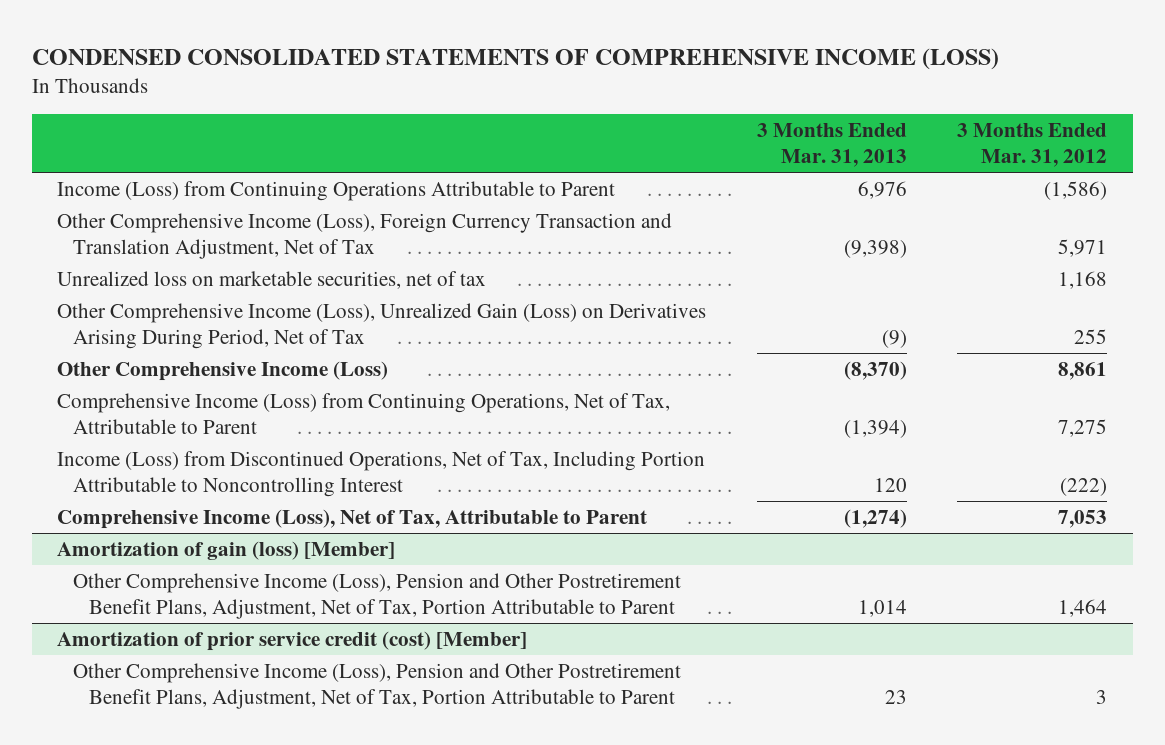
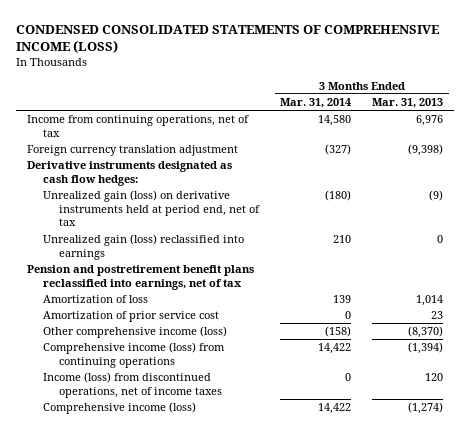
- | 3 Months Ended Mar. 31, 2013 | 3 Months Ended Mar. 31, 2012
+ | 3 Months Ended Mar. 31, 2014 | 3 Months Ended Mar. 31, 2013
- Income (Loss) from Continuing Operations Attributable to Parent | 6,976 | (1,586)
- Other Comprehensive Income (Loss), Foreign Currency Transaction and Translation Adjustment, Net of Tax | (9,398) | 5,971
- Unrealized loss on marketable securities, net of tax | | 1,168
- Other Comprehensive Income (Loss), Unrealized Gain (Loss) on Derivatives Arising During Period, Net of Tax | (9) | 255
- Other Comprehensive Income (Loss) | (8,370) | 8,861
- Comprehensive Income (Loss) from Continuing Operations, Net of Tax, Attributable to Parent | (1,394) | 7,275
- Income (Loss) from Discontinued Operations, Net of Tax, Including Portion Attributable to Noncontrolling Interest | 120 | (222)
- Comprehensive Income (Loss), Net of Tax, Attributable to Parent | (1,274) | 7,053
- Amortization of gain (loss) [Member]
- Other Comprehensive Income (Loss), Pension and Other Postretirement Benefit Plans, Adjustment, Net of Tax, Portion Attributable to Parent | 1,014 | 1,464
- Amortization of prior service credit (cost) [Member]
- Other Comprehensive Income (Loss), Pension and Other Postretirement Benefit Plans, Adjustment, Net of Tax, Portion Attributable to Parent | 23 | 3
+ Income from continuing operations, net of tax | 14,580 | 6,976
+ Foreign currency translation adjustment | (327) | (9,398)
+ Derivative instruments designated as cash flow hedges:
+ Unrealized gain (loss) on derivative instruments held at period end, net of tax | (180) | (9)
+ Unrealized gain (loss) reclassified into earnings | 210 | 0
+ Pension and postretirement benefit plans reclassified into earnings, net of tax
+ Amortization of loss | 139 | 1,014
+ Amortization of prior service cost | 0 | 23
+ Other comprehensive income (loss) | (158) | (8,370)
+ Comprehensive income (loss) from continuing operations | 14,422 | (1,394)
+ Income (loss) from discontinued operations, net of income taxes | 0 | 120
+ Comprehensive income (loss) | 14,422 | (1,274)

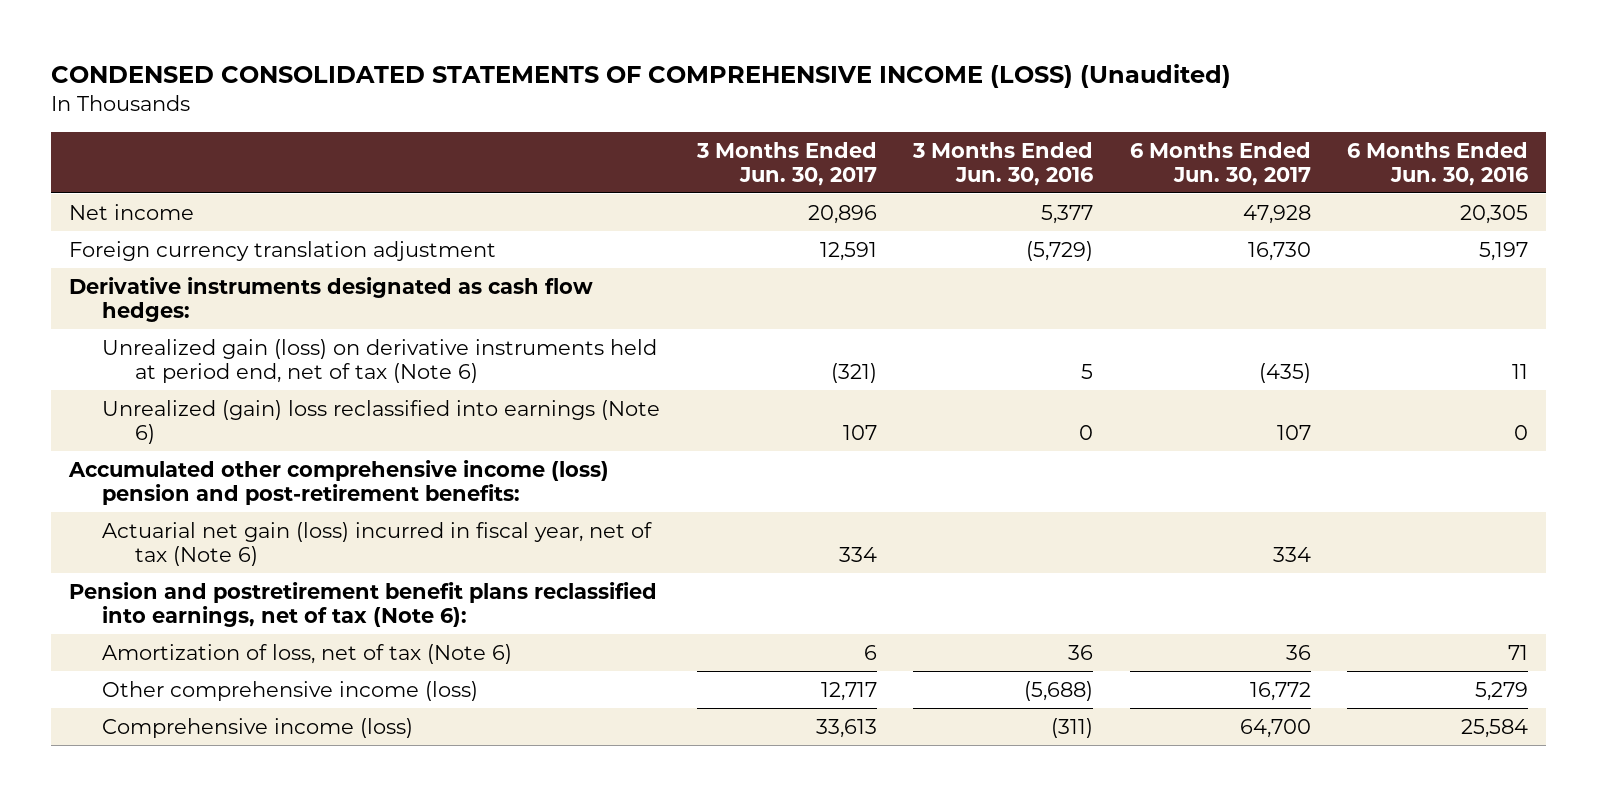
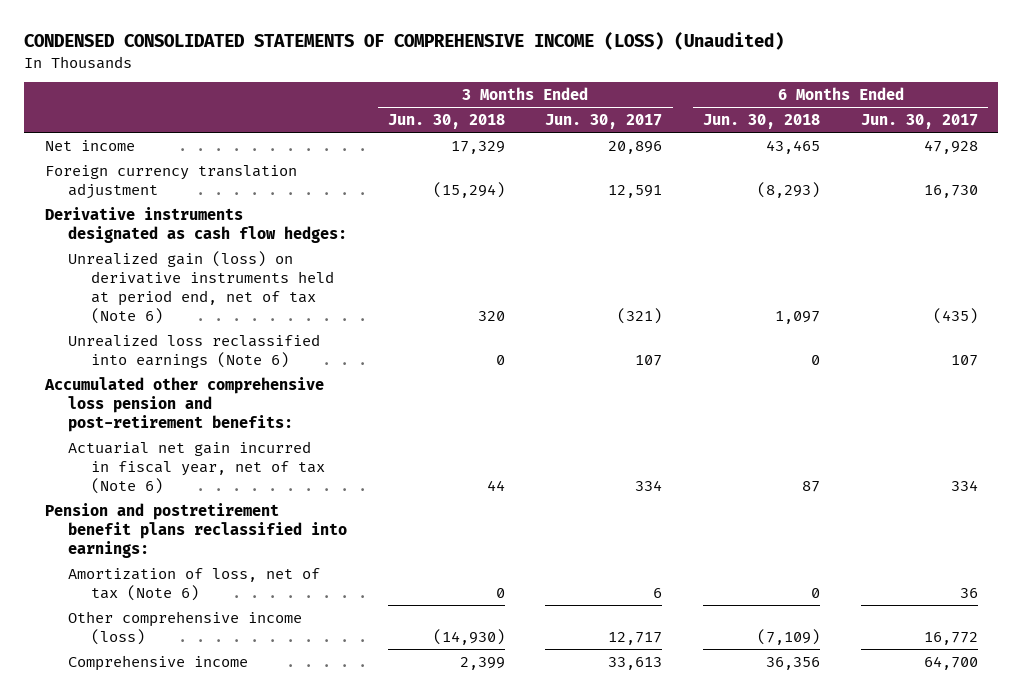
- | 3 Months Ended Jun. 30, 2017 | 3 Months Ended Jun. 30, 2016 | 6 Months Ended Jun. 30, 2017 | 6 Months Ended Jun. 30, 2016
+ | 3 Months Ended Jun. 30, 2018 | 3 Months Ended Jun. 30, 2017 | 6 Months Ended Jun. 30, 2018 | 6 Months Ended Jun. 30, 2017
- Unrealized (gain) loss reclassified into earnings (Note 6) | 107 | 0 | 107 | 0
- Accumulated other comprehensive income (loss) pension and post-retirement benefits:
- Actuarial net gain (loss) incurred in fiscal year, net of tax (Note 6) | 334 | | 334 |
- Pension and postretirement benefit plans reclassified into earnings, net of tax (Note 6):
+ Unrealized loss reclassified into earnings (Note 6) | 0 | 107 | 0 | 107
+ Accumulated other comprehensive loss pension and post-retirement benefits:
+ Actuarial net gain incurred in fiscal year, net of tax (Note 6) | 44 | 334 | 87 | 334
+ Pension and postretirement benefit plans reclassified into earnings:
- Comprehensive income (loss) | 33,613 | (311) | 64,700 | 25,584
+ Comprehensive income | 2,399 | 33,613 | 36,356 | 64,700

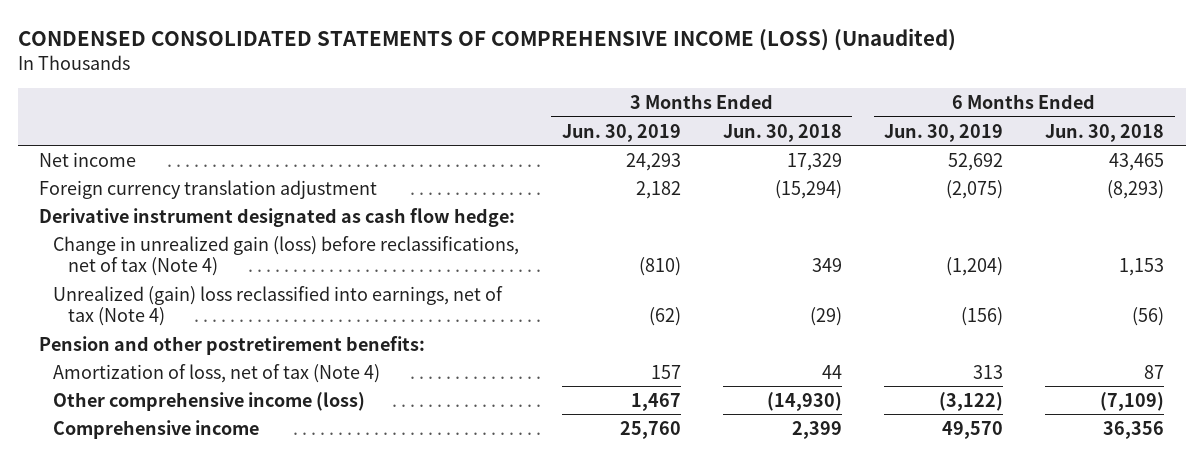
- | 3 Months Ended Jun. 30, 2018 | 3 Months Ended Jun. 30, 2017 | 6 Months Ended Jun. 30, 2018 | 6 Months Ended Jun. 30, 2017
+ | 3 Months Ended Jun. 30, 2019 | 3 Months Ended Jun. 30, 2018 | 6 Months Ended Jun. 30, 2019 | 6 Months Ended Jun. 30, 2018
- Derivative instruments designated as cash flow hedges:
- Unrealized gain (loss) on derivative instruments held at period end, net of tax (Note 6) | 320 | (321) | 1,097 | (435)
- Unrealized loss reclassified into earnings (Note 6) | 0 | 107 | 0 | 107
- Accumulated other comprehensive loss pension and post-retirement benefits:
- Actuarial net gain incurred in fiscal year, net of tax (Note 6) | 44 | 334 | 87 | 334
- Pension and postretirement benefit plans reclassified into earnings:
- Amortization of loss, net of tax (Note 6) | 0 | 6 | 0 | 36
+ Derivative instrument designated as cash flow hedge:
+ Change in unrealized gain (loss) before reclassifications, net of tax (Note 4) | (810) | 349 | (1,204) | 1,153
+ Unrealized (gain) loss reclassified into earnings, net of tax (Note 4) | (62) | (29) | (156) | (56)
+ Pension and other postretirement benefits:
+ Amortization of loss, net of tax (Note 4) | 157 | 44 | 313 | 87

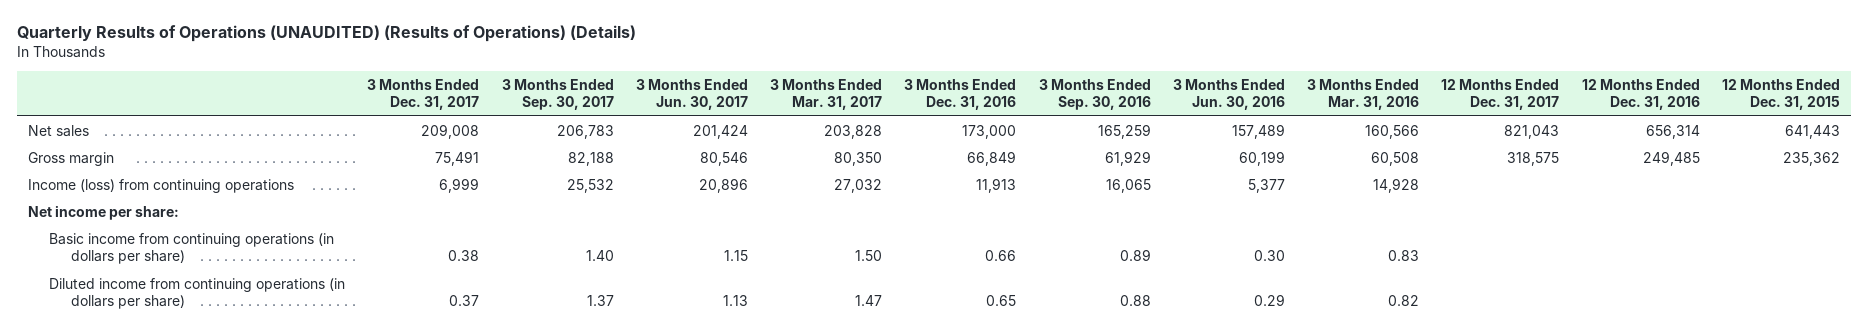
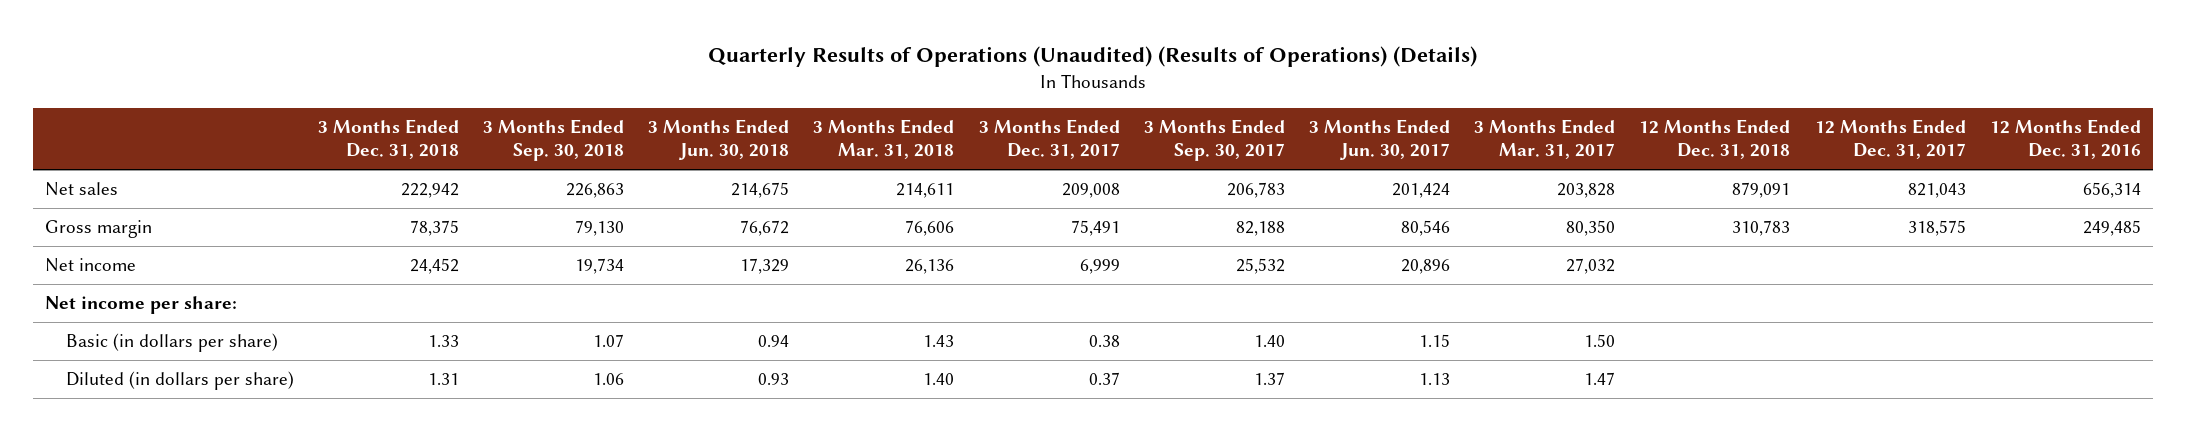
- Quarterly Results of Operations (UNAUDITED) (Results of Operations) (Details)
+ Quarterly Results of Operations (Unaudited) (Results of Operations) (Details)
- | 3 Months Ended Dec. 31, 2017 | 3 Months Ended Sep. 30, 2017 | 3 Months Ended Jun. 30, 2017 | 3 Months Ended Mar. 31, 2017 | 3 Months Ended Dec. 31, 2016 | 3 Months Ended Sep. 30, 2016 | 3 Months Ended Jun. 30, 2016 | 3 Months Ended Mar. 31, 2016 | 12 Months Ended Dec. 31, 2017 | 12 Months Ended Dec. 31, 2016 | 12 Months Ended Dec. 31, 2015
+ | 3 Months Ended Dec. 31, 2018 | 3 Months Ended Sep. 30, 2018 | 3 Months Ended Jun. 30, 2018 | 3 Months Ended Mar. 31, 2018 | 3 Months Ended Dec. 31, 2017 | 3 Months Ended Sep. 30, 2017 | 3 Months Ended Jun. 30, 2017 | 3 Months Ended Mar. 31, 2017 | 12 Months Ended Dec. 31, 2018 | 12 Months Ended Dec. 31, 2017 | 12 Months Ended Dec. 31, 2016
- Income (loss) from continuing operations | 6,999 | 25,532 | 20,896 | 27,032 | 11,913 | 16,065 | 5,377 | 14,928 | | |
+ Net income | 24,452 | 19,734 | 17,329 | 26,136 | 6,999 | 25,532 | 20,896 | 27,032 | | |
- Basic income from continuing operations (in dollars per share) | 0.38 | 1.40 | 1.15 | 1.50 | 0.66 | 0.89 | 0.30 | 0.83 | | |
- Diluted income from continuing operations (in dollars per share) | 0.37 | 1.37 | 1.13 | 1.47 | 0.65 | 0.88 | 0.29 | 0.82 | | |
+ Basic (in dollars per share) | 1.33 | 1.07 | 0.94 | 1.43 | 0.38 | 1.40 | 1.15 | 1.50 | | |
+ Diluted (in dollars per share) | 1.31 | 1.06 | 0.93 | 1.40 | 0.37 | 1.37 | 1.13 | 1.47 | | |

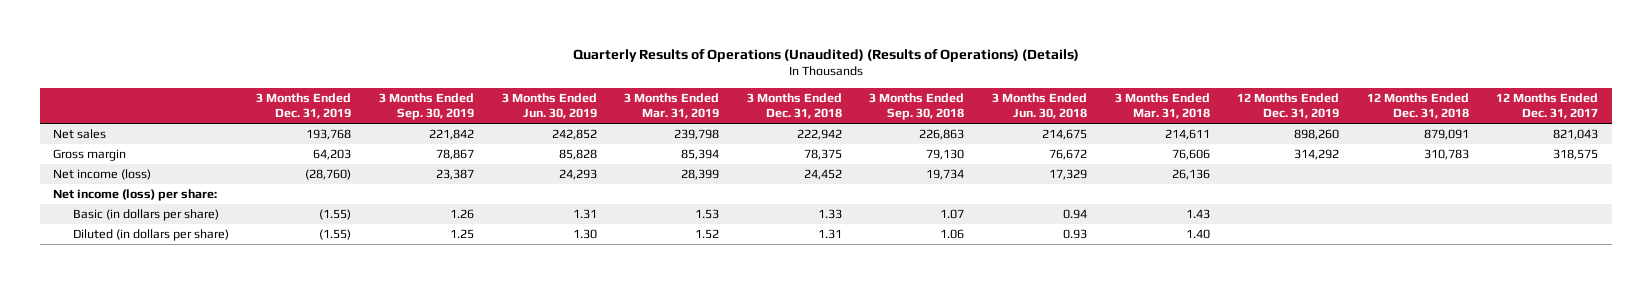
- | 3 Months Ended Dec. 31, 2018 | 3 Months Ended Sep. 30, 2018 | 3 Months Ended Jun. 30, 2018 | 3 Months Ended Mar. 31, 2018 | 3 Months Ended Dec. 31, 2017 | 3 Months Ended Sep. 30, 2017 | 3 Months Ended Jun. 30, 2017 | 3 Months Ended Mar. 31, 2017 | 12 Months Ended Dec. 31, 2018 | 12 Months Ended Dec. 31, 2017 | 12 Months Ended Dec. 31, 2016
+ | 3 Months Ended Dec. 31, 2019 | 3 Months Ended Sep. 30, 2019 | 3 Months Ended Jun. 30, 2019 | 3 Months Ended Mar. 31, 2019 | 3 Months Ended Dec. 31, 2018 | 3 Months Ended Sep. 30, 2018 | 3 Months Ended Jun. 30, 2018 | 3 Months Ended Mar. 31, 2018 | 12 Months Ended Dec. 31, 2019 | 12 Months Ended Dec. 31, 2018 | 12 Months Ended Dec. 31, 2017
- Net income | 24,452 | 19,734 | 17,329 | 26,136 | 6,999 | 25,532 | 20,896 | 27,032 | | |
- Net income per share:
+ Net income (loss) | (28,760) | 23,387 | 24,293 | 28,399 | 24,452 | 19,734 | 17,329 | 26,136 | | |
+ Net income (loss) per share:

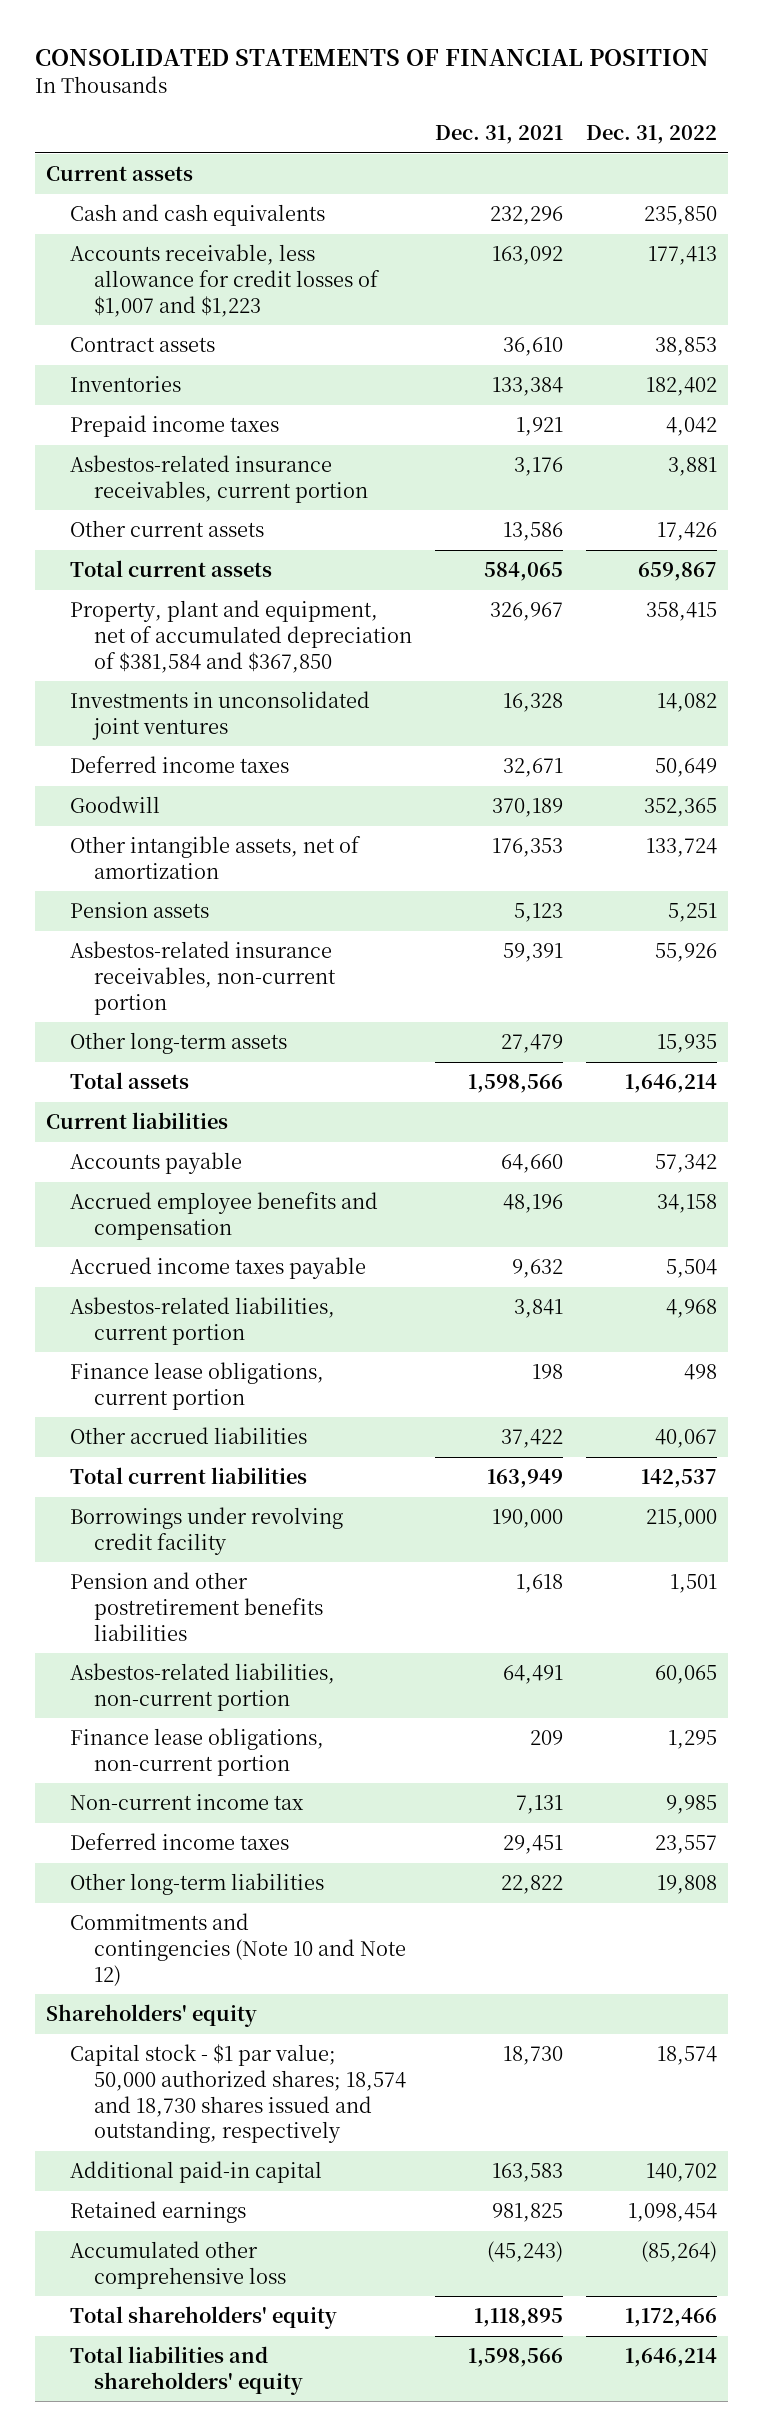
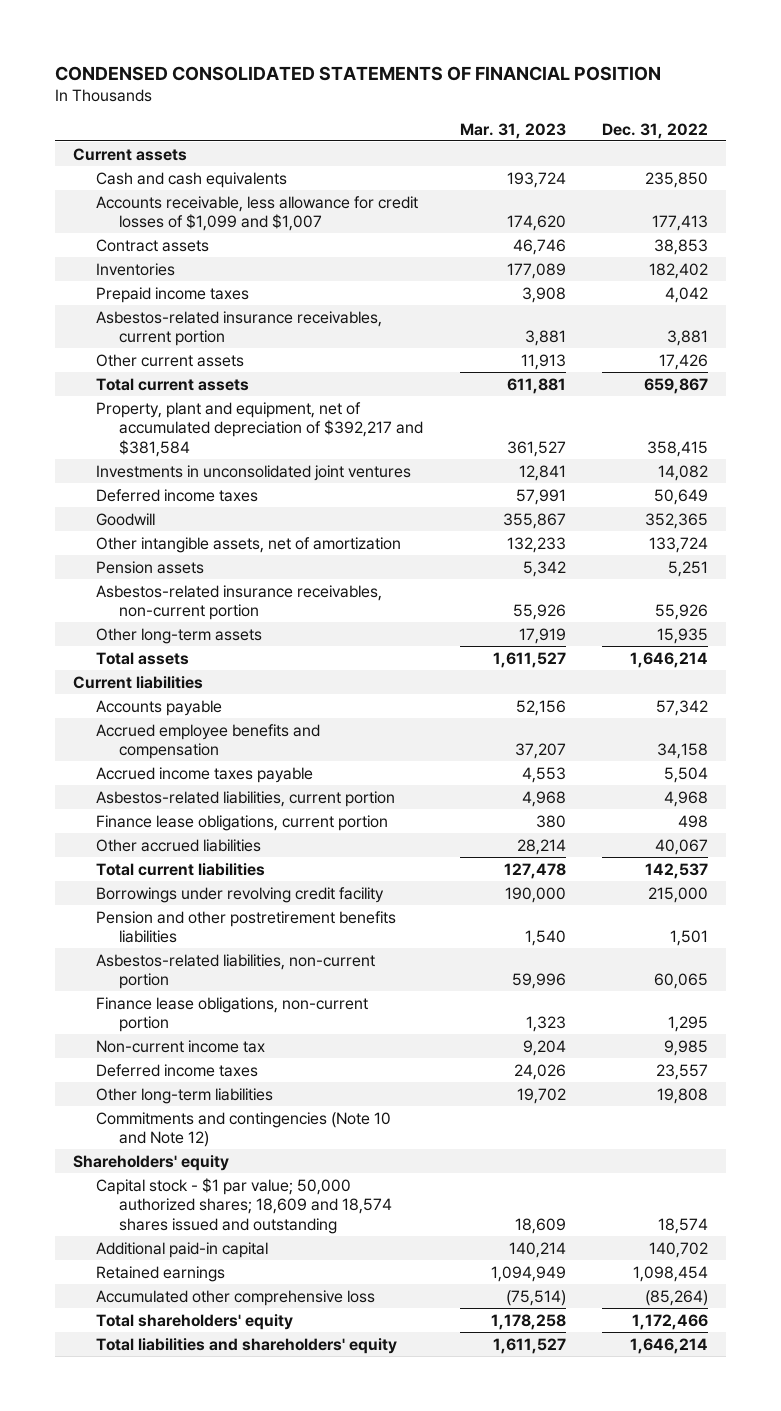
- CONSOLIDATED STATEMENTS OF FINANCIAL POSITION
+ CONDENSED CONSOLIDATED STATEMENTS OF FINANCIAL POSITION
- | Dec. 31, 2021 | Dec. 31, 2022
+ | Mar. 31, 2023 | Dec. 31, 2022
- Accounts receivable, less allowance for credit losses of $1,007 and $1,223 | 163,092 | 177,413
+ Accounts receivable, less allowance for credit losses of $1,099 and $1,007 | 174,620 | 177,413
- Property, plant and equipment, net of accumulated depreciation of $381,584 and $367,850 | 326,967 | 358,415
+ Property, plant and equipment, net of accumulated depreciation of $392,217 and $381,584 | 361,527 | 358,415
- Capital stock - $1 par value; 50,000 authorized shares; 18,574 and 18,730 shares issued and outstanding, respectively | 18,730 | 18,574
+ Capital stock - $1 par value; 50,000 authorized shares; 18,609 and 18,574 shares issued and outstanding | 18,609 | 18,574

